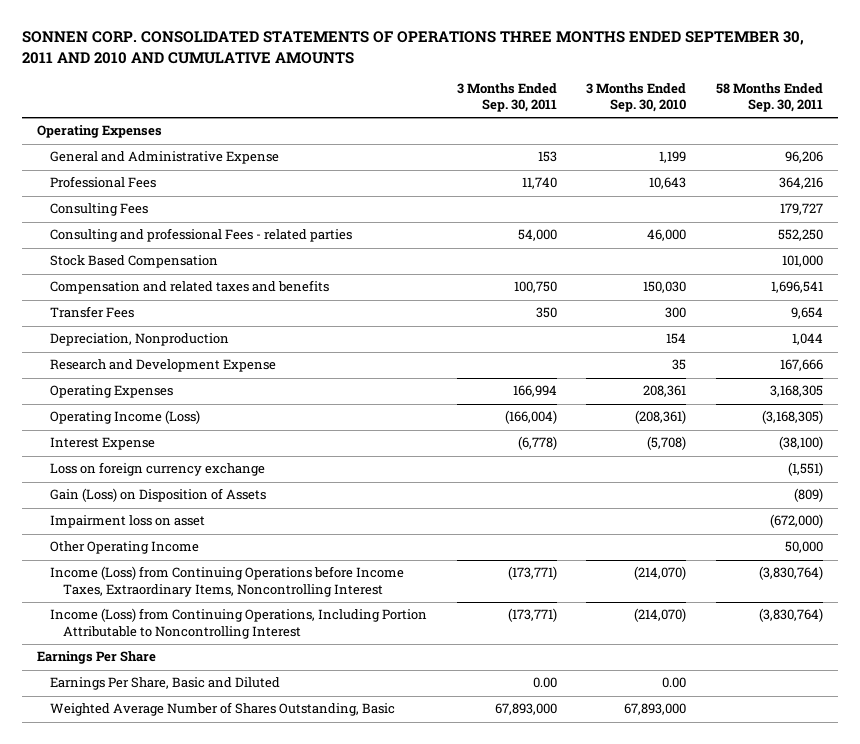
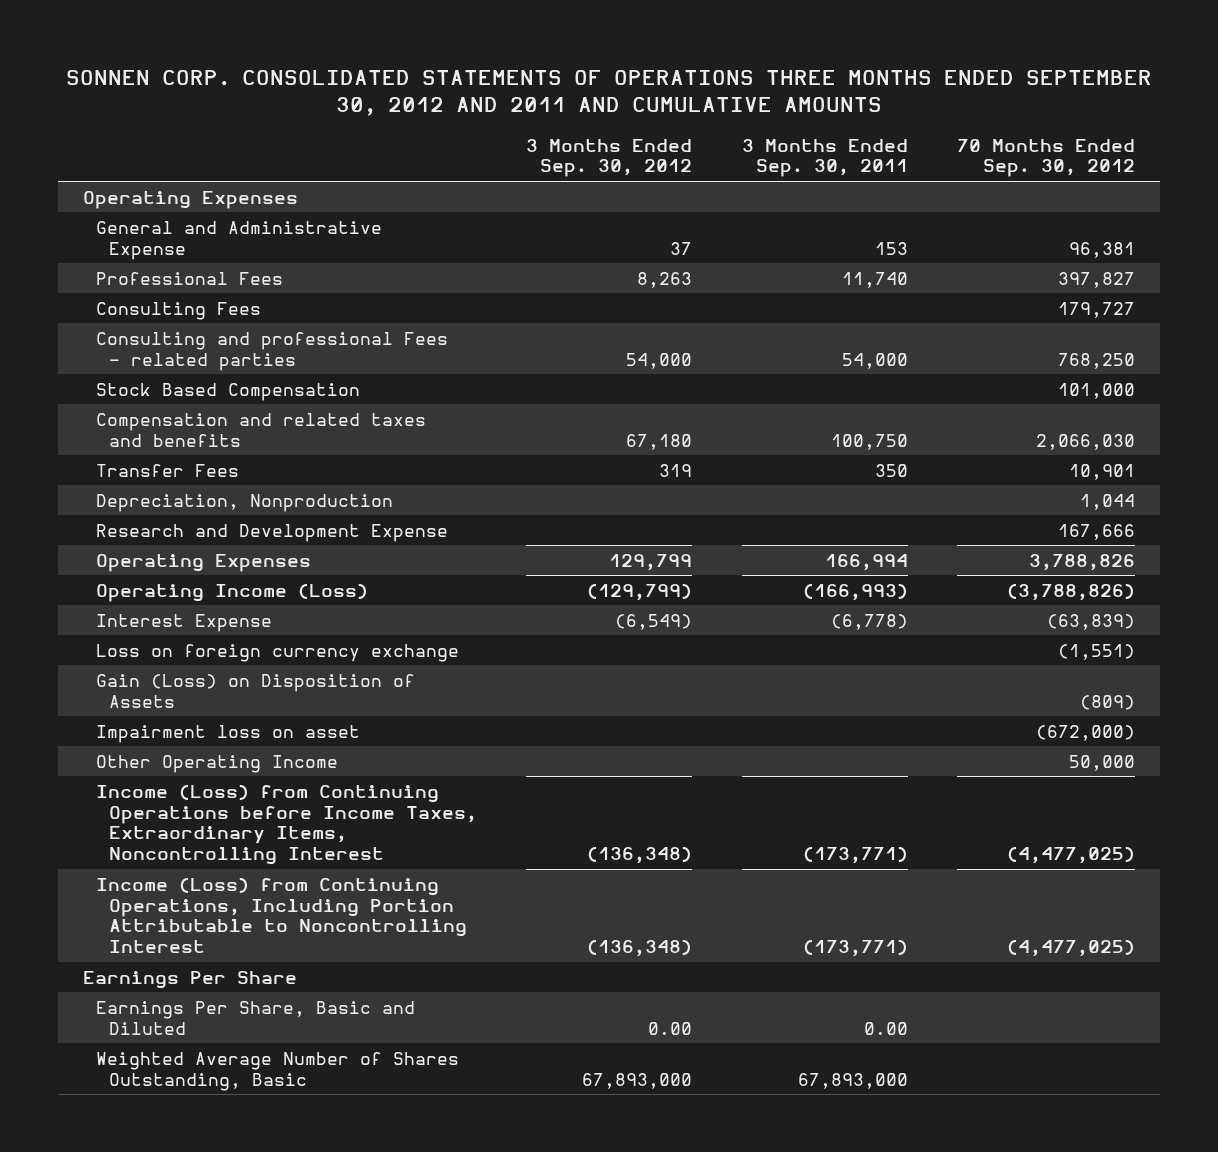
- SONNEN CORP. CONSOLIDATED STATEMENTS OF OPERATIONS THREE MONTHS ENDED SEPTEMBER 30, 2011 AND 2010 AND CUMULATIVE AMOUNTS
+ SONNEN CORP. CONSOLIDATED STATEMENTS OF OPERATIONS THREE MONTHS ENDED SEPTEMBER 30, 2012 AND 2011 AND CUMULATIVE AMOUNTS
- | 3 Months Ended Sep. 30, 2011 | 3 Months Ended Sep. 30, 2010 | 58 Months Ended Sep. 30, 2011
+ | 3 Months Ended Sep. 30, 2012 | 3 Months Ended Sep. 30, 2011 | 70 Months Ended Sep. 30, 2012
- Operating Income (Loss) | (166,004) | (208,361) | (3,168,305)
+ Operating Income (Loss) | (129,799) | (166,993) | (3,788,826)

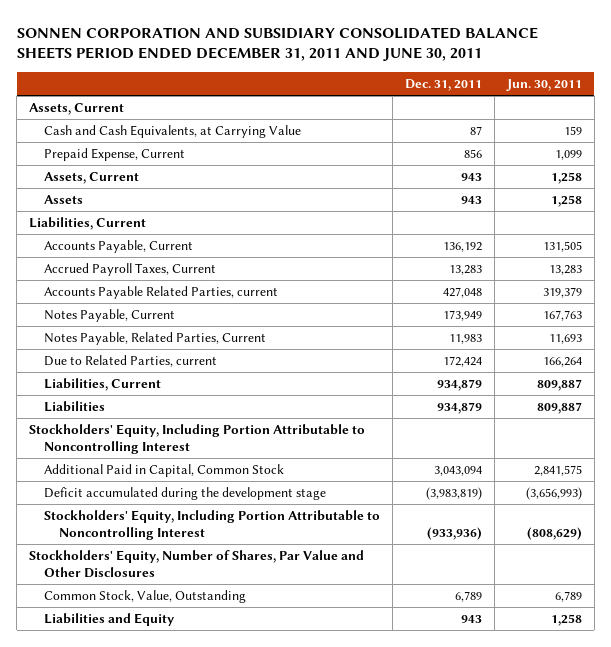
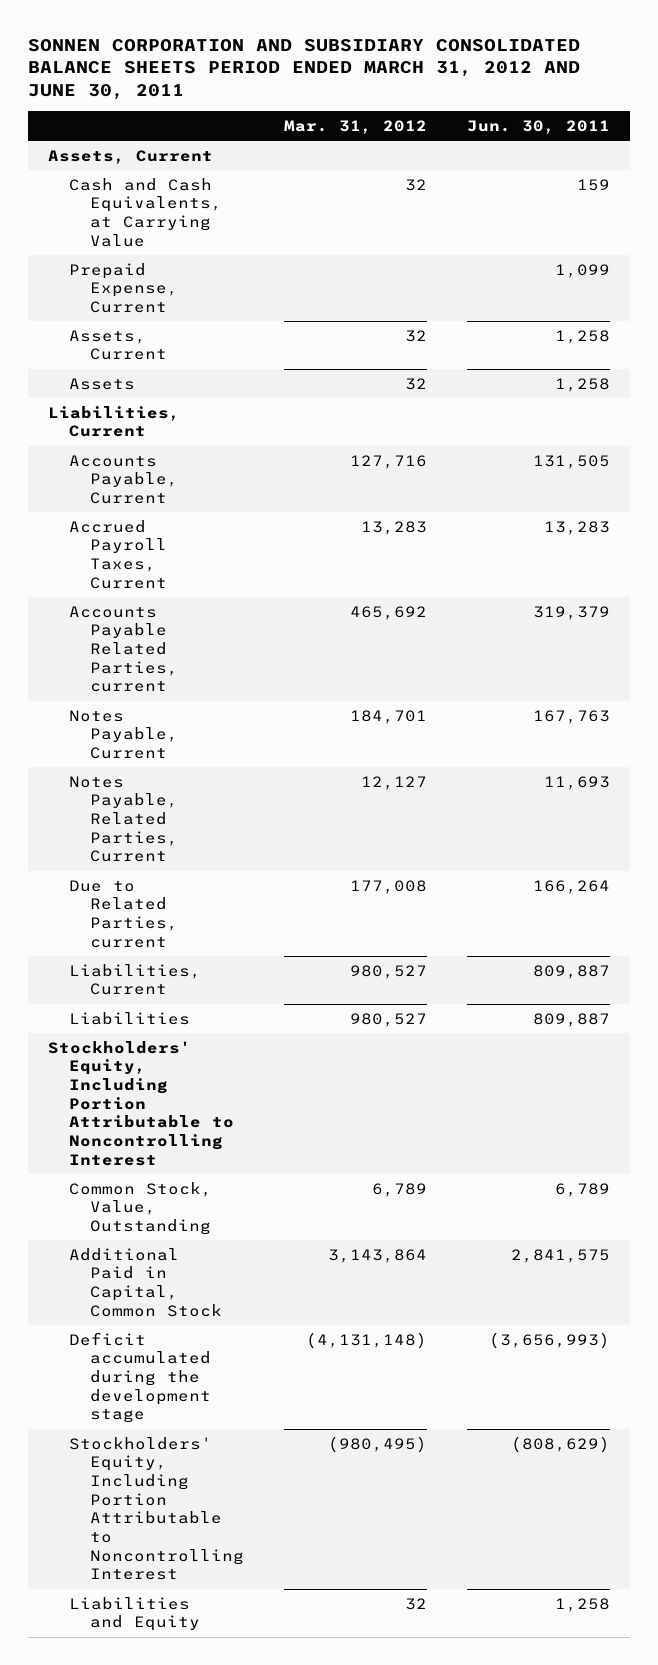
- SONNEN CORPORATION AND SUBSIDIARY CONSOLIDATED BALANCE SHEETS PERIOD ENDED DECEMBER 31, 2011 AND JUNE 30, 2011
+ SONNEN CORPORATION AND SUBSIDIARY CONSOLIDATED BALANCE SHEETS PERIOD ENDED MARCH 31, 2012 AND JUNE 30, 2011
- | Dec. 31, 2011 | Jun. 30, 2011
+ | Mar. 31, 2012 | Jun. 30, 2011
moved up: Common Stock, Value, Outstanding | 6,789 | 6,789
- Stockholders' Equity, Number of Shares, Par Value and Other Disclosures

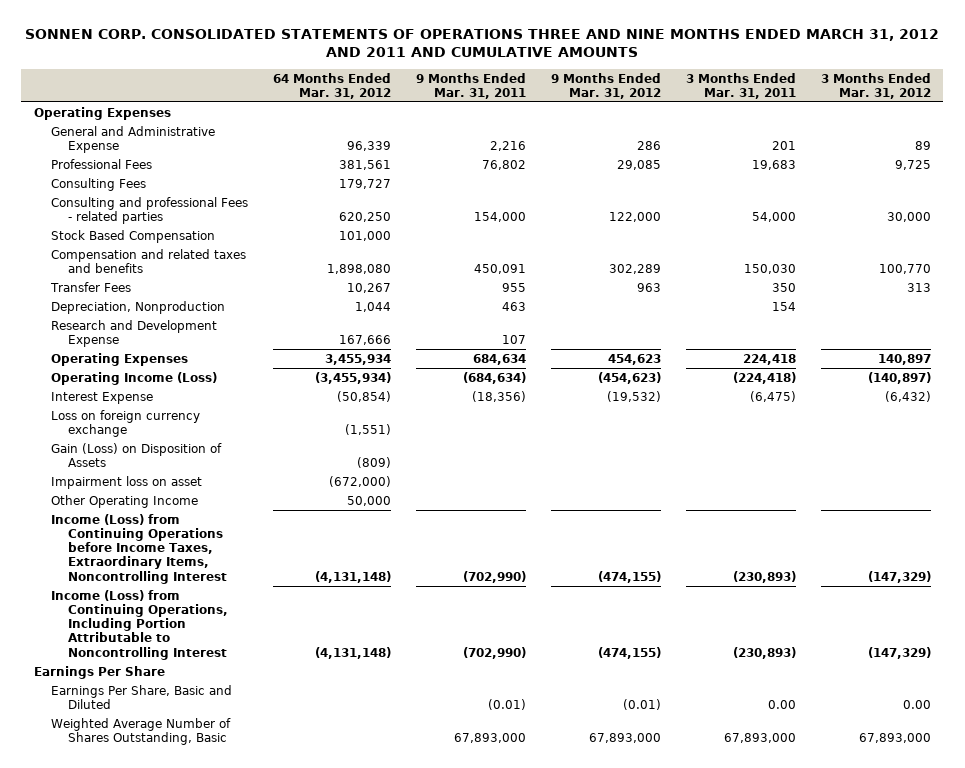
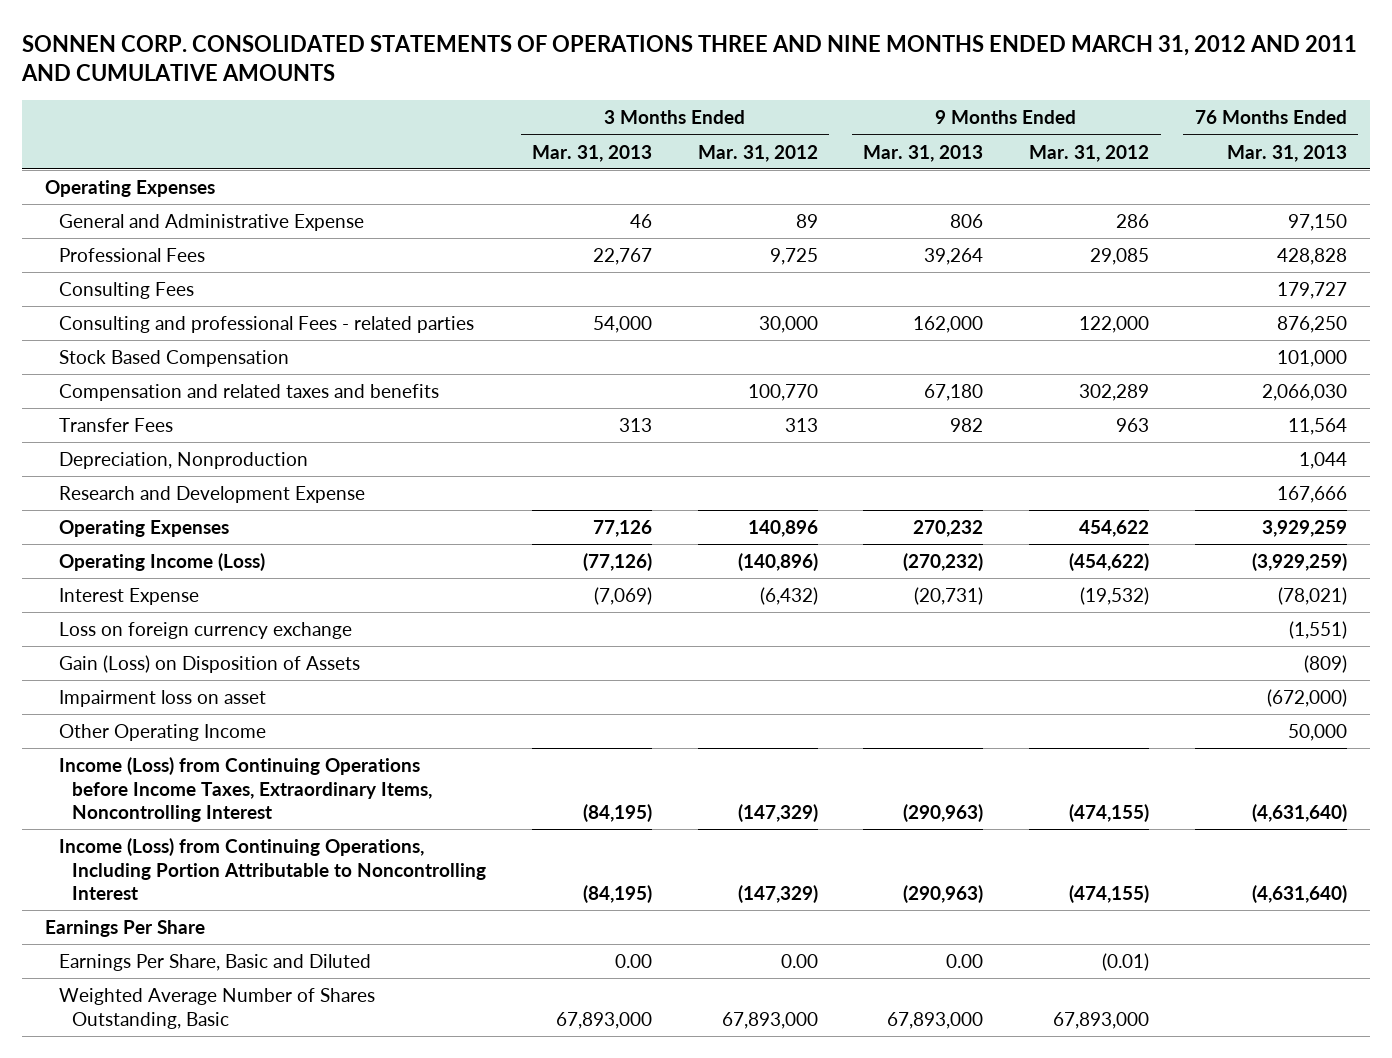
- | 64 Months Ended Mar. 31, 2012 | 9 Months Ended Mar. 31, 2011 | 9 Months Ended Mar. 31, 2012 | 3 Months Ended Mar. 31, 2011 | 3 Months Ended Mar. 31, 2012
+ | 3 Months Ended Mar. 31, 2013 | 3 Months Ended Mar. 31, 2012 | 9 Months Ended Mar. 31, 2013 | 9 Months Ended Mar. 31, 2012 | 76 Months Ended Mar. 31, 2013
- Operating Expenses | 3,455,934 | 684,634 | 454,623 | 224,418 | 140,897
- Operating Income (Loss) | (3,455,934) | (684,634) | (454,623) | (224,418) | (140,897)
+ Operating Expenses | 77,126 | 140,896 | 270,232 | 454,622 | 3,929,259
+ Operating Income (Loss) | (77,126) | (140,896) | (270,232) | (454,622) | (3,929,259)

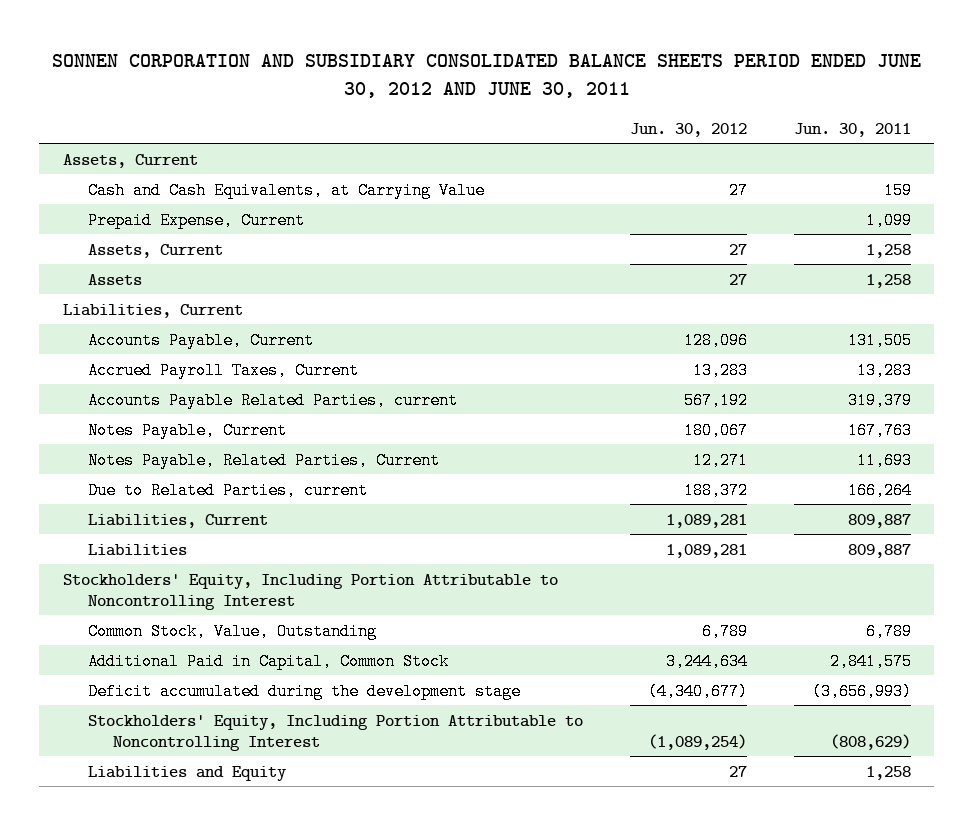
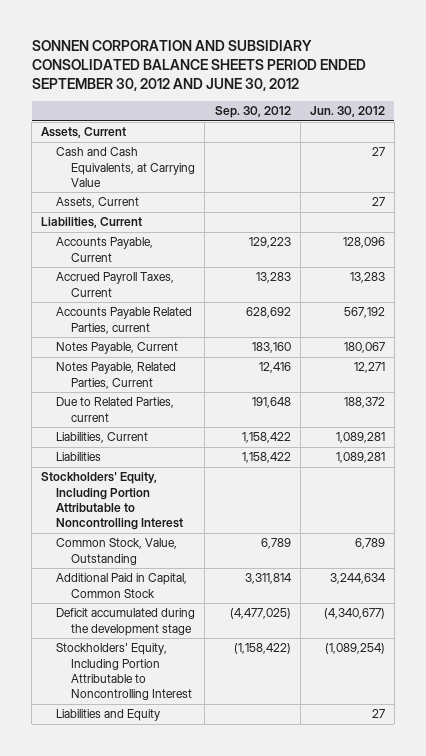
- SONNEN CORPORATION AND SUBSIDIARY CONSOLIDATED BALANCE SHEETS PERIOD ENDED JUNE 30, 2012 AND JUNE 30, 2011
+ SONNEN CORPORATION AND SUBSIDIARY CONSOLIDATED BALANCE SHEETS PERIOD ENDED SEPTEMBER 30, 2012 AND JUNE 30, 2012
- | Jun. 30, 2012 | Jun. 30, 2011
+ | Sep. 30, 2012 | Jun. 30, 2012
- Prepaid Expense, Current | | 1,099
- Assets | 27 | 1,258

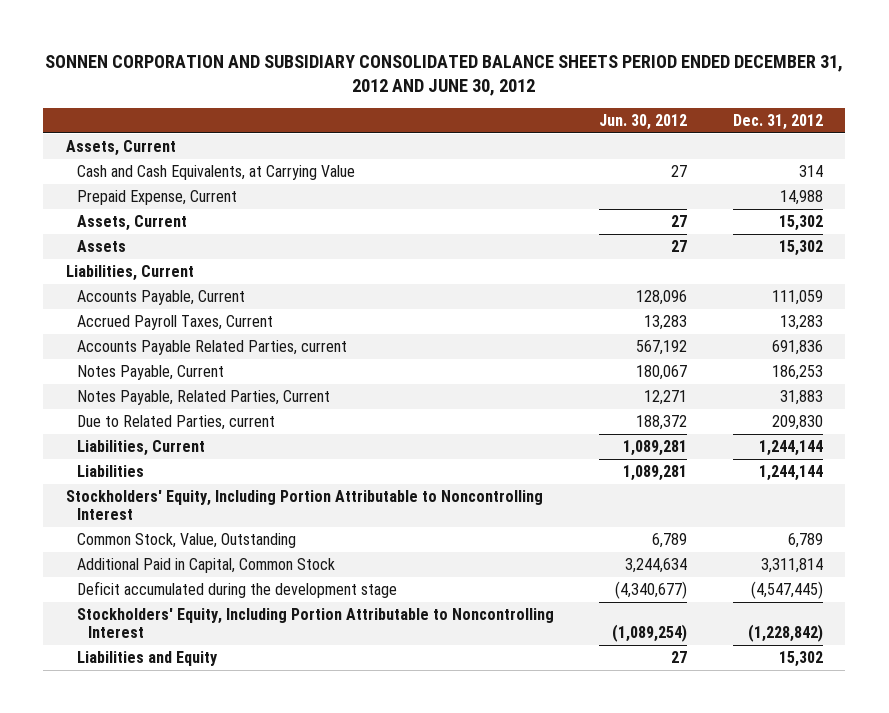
- SONNEN CORPORATION AND SUBSIDIARY CONSOLIDATED BALANCE SHEETS PERIOD ENDED SEPTEMBER 30, 2012 AND JUNE 30, 2012
+ SONNEN CORPORATION AND SUBSIDIARY CONSOLIDATED BALANCE SHEETS PERIOD ENDED DECEMBER 31, 2012 AND JUNE 30, 2012
- | Sep. 30, 2012 | Jun. 30, 2012
+ | Jun. 30, 2012 | Dec. 31, 2012
+ Prepaid Expense, Current | | 14,988
+ Assets | 27 | 15,302

